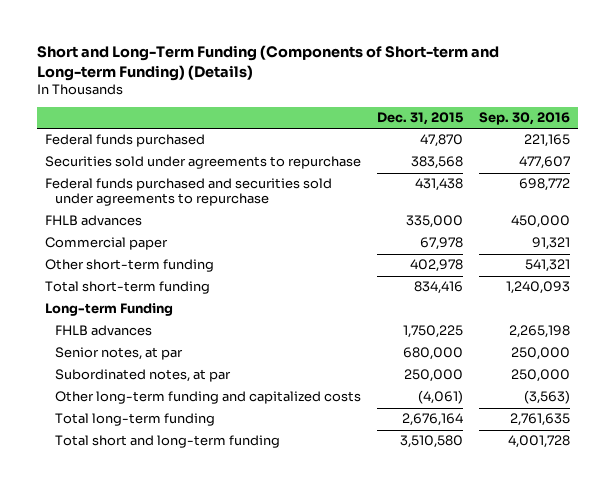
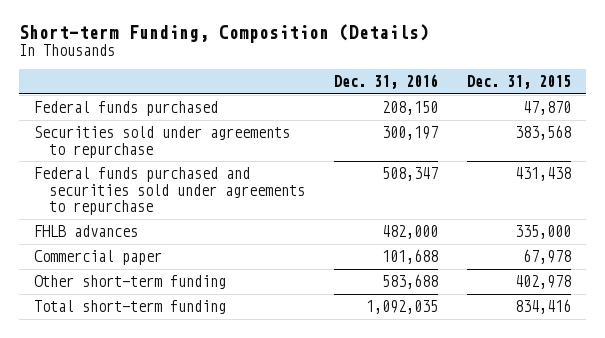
- Short and Long-Term Funding (Components of Short-term and Long-term Funding) (Details)
+ Short-term Funding, Composition (Details)
- | Dec. 31, 2015 | Sep. 30, 2016
+ | Dec. 31, 2016 | Dec. 31, 2015
- Long-term Funding
- FHLB advances | 1,750,225 | 2,265,198
- Senior notes, at par | 680,000 | 250,000
- Subordinated notes, at par | 250,000 | 250,000
- Other long-term funding and capitalized costs | (4,061) | (3,563)
- Total long-term funding | 2,676,164 | 2,761,635
- Total short and long-term funding | 3,510,580 | 4,001,728

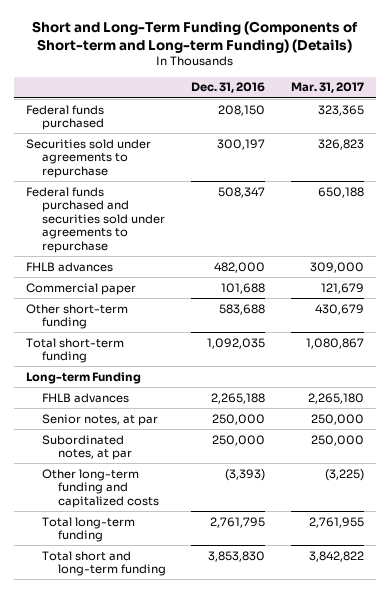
- Short-term Funding, Composition (Details)
+ Short and Long-Term Funding (Components of Short-term and Long-term Funding) (Details)
- | Dec. 31, 2016 | Dec. 31, 2015
+ | Dec. 31, 2016 | Mar. 31, 2017
+ Long-term Funding
+ FHLB advances | 2,265,188 | 2,265,180
+ Senior notes, at par | 250,000 | 250,000
+ Subordinated notes, at par | 250,000 | 250,000
+ Other long-term funding and capitalized costs | (3,393) | (3,225)
+ Total long-term funding | 2,761,795 | 2,761,955
+ Total short and long-term funding | 3,853,830 | 3,842,822

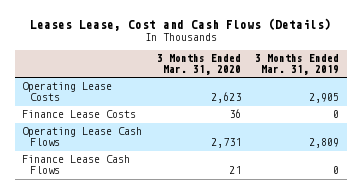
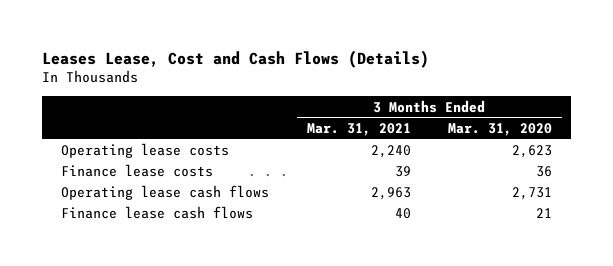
- | 3 Months Ended Mar. 31, 2020 | 3 Months Ended Mar. 31, 2019
+ | 3 Months Ended Mar. 31, 2021 | 3 Months Ended Mar. 31, 2020
- Operating Lease Costs | 2,623 | 2,905
- Finance Lease Costs | 36 | 0
- Operating Lease Cash Flows | 2,731 | 2,809
- Finance Lease Cash Flows | 21 | 0
+ Operating lease costs | 2,240 | 2,623
+ Finance lease costs | 39 | 36
+ Operating lease cash flows | 2,963 | 2,731
+ Finance lease cash flows | 40 | 21

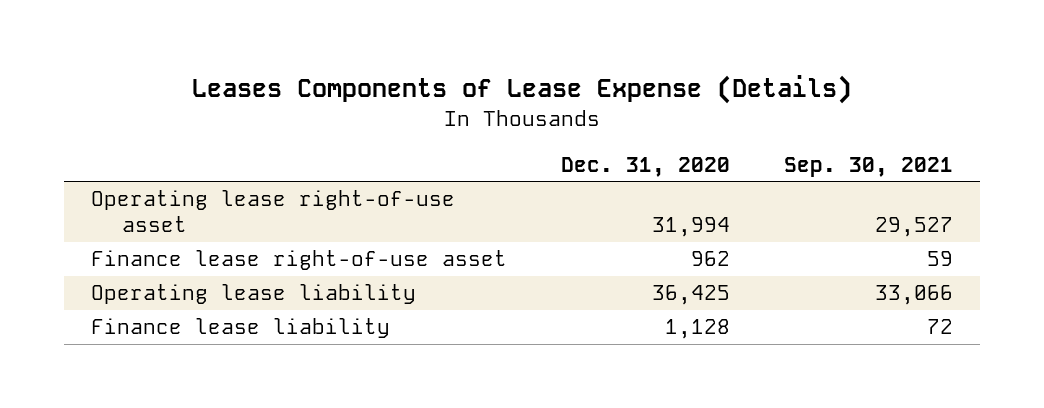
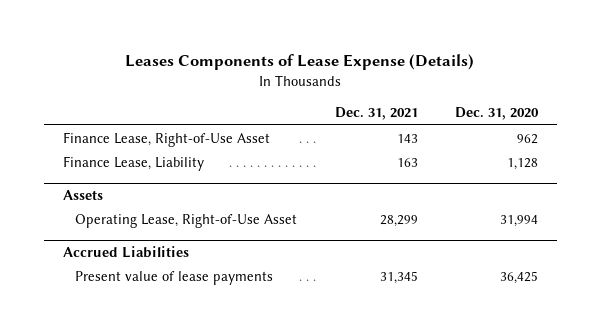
- | Dec. 31, 2020 | Sep. 30, 2021
+ | Dec. 31, 2021 | Dec. 31, 2020
- Operating lease right-of-use asset | 31,994 | 29,527
- Finance lease right-of-use asset | 962 | 59
- Operating lease liability | 36,425 | 33,066
- Finance lease liability | 1,128 | 72
+ Finance Lease, Right-of-Use Asset | 143 | 962
+ Finance Lease, Liability | 163 | 1,128
+ Assets
+ Operating Lease, Right-of-Use Asset | 28,299 | 31,994
+ Accrued Liabilities
+ Present value of lease payments | 31,345 | 36,425

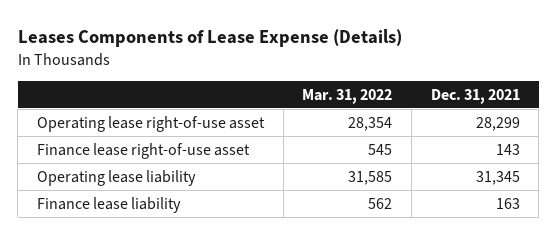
- | Dec. 31, 2021 | Dec. 31, 2020
+ | Mar. 31, 2022 | Dec. 31, 2021
- Finance Lease, Right-of-Use Asset | 143 | 962
- Finance Lease, Liability | 163 | 1,128
- Assets
- Operating Lease, Right-of-Use Asset | 28,299 | 31,994
- Accrued Liabilities
- Present value of lease payments | 31,345 | 36,425
+ Operating lease right-of-use asset | 28,354 | 28,299
+ Finance lease right-of-use asset | 545 | 143
+ Operating lease liability | 31,585 | 31,345
+ Finance lease liability | 562 | 163

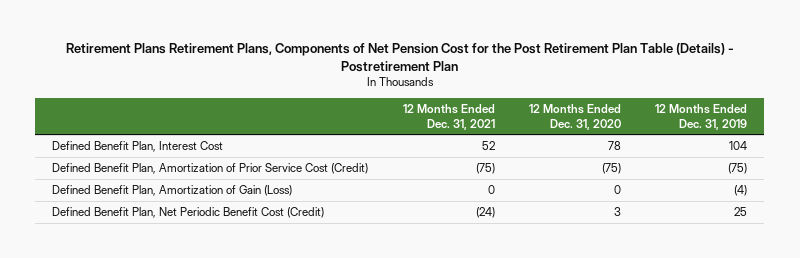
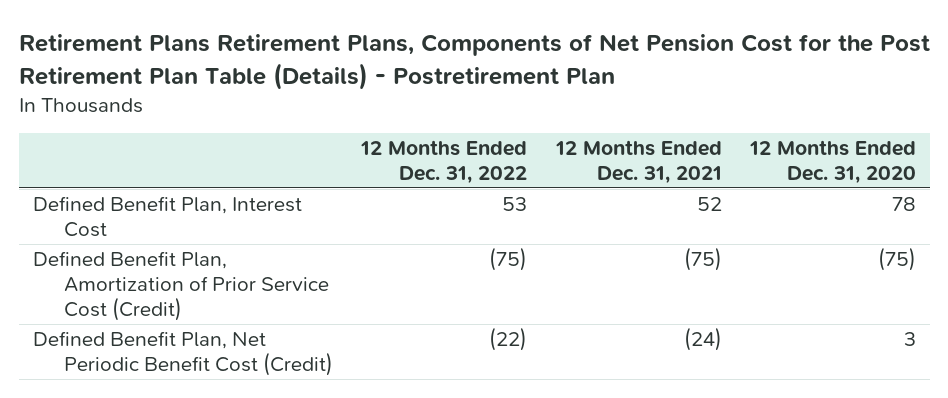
- | 12 Months Ended Dec. 31, 2021 | 12 Months Ended Dec. 31, 2020 | 12 Months Ended Dec. 31, 2019
+ | 12 Months Ended Dec. 31, 2022 | 12 Months Ended Dec. 31, 2021 | 12 Months Ended Dec. 31, 2020
- Defined Benefit Plan, Amortization of Gain (Loss) | 0 | 0 | (4)

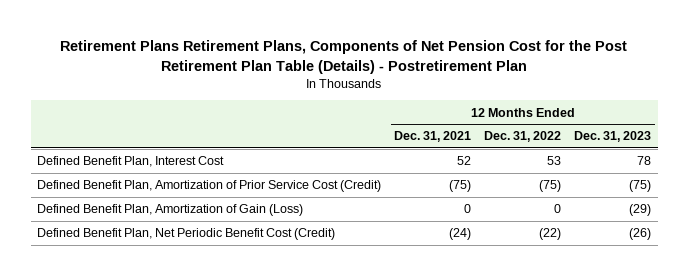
- | 12 Months Ended Dec. 31, 2022 | 12 Months Ended Dec. 31, 2021 | 12 Months Ended Dec. 31, 2020
+ | 12 Months Ended Dec. 31, 2021 | 12 Months Ended Dec. 31, 2022 | 12 Months Ended Dec. 31, 2023
+ Defined Benefit Plan, Amortization of Gain (Loss) | 0 | 0 | (29)

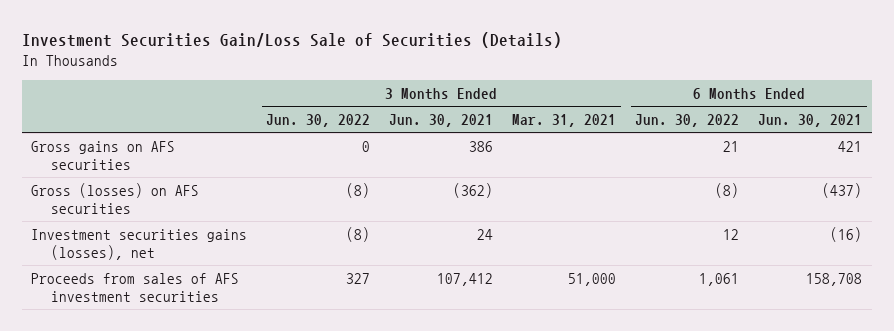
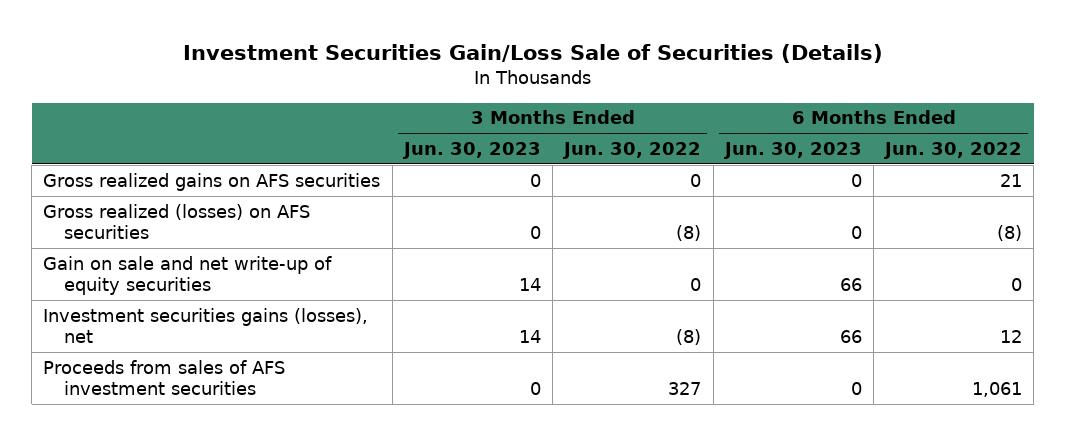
- | 3 Months Ended Jun. 30, 2022 | 3 Months Ended Jun. 30, 2021 | 3 Months Ended Mar. 31, 2021 | 6 Months Ended Jun. 30, 2022 | 6 Months Ended Jun. 30, 2021
+ | 3 Months Ended Jun. 30, 2023 | 3 Months Ended Jun. 30, 2022 | 6 Months Ended Jun. 30, 2023 | 6 Months Ended Jun. 30, 2022
- Gross gains on AFS securities | 0 | 386 | | 21 | 421
- Gross (losses) on AFS securities | (8) | (362) | | (8) | (437)
+ Gross realized gains on AFS securities | 0 | 0 | 0 | 21
+ Gross realized (losses) on AFS securities | 0 | (8) | 0 | (8)
+ Gain on sale and net write-up of equity securities | 14 | 0 | 66 | 0

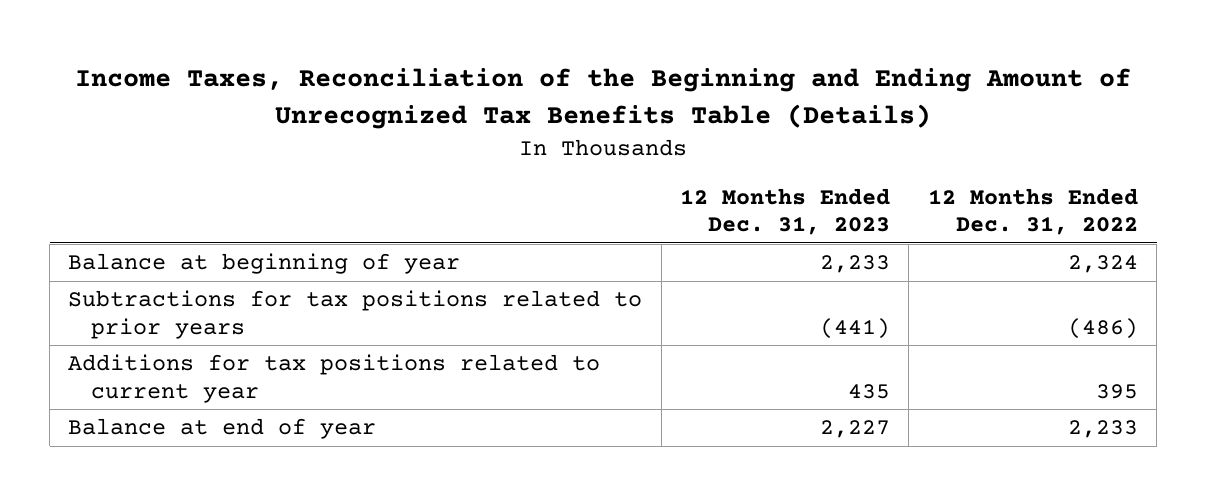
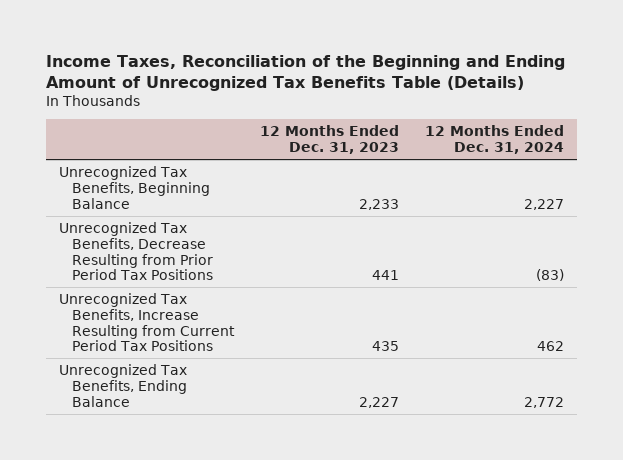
- | 12 Months Ended Dec. 31, 2023 | 12 Months Ended Dec. 31, 2022
+ | 12 Months Ended Dec. 31, 2023 | 12 Months Ended Dec. 31, 2024
- Balance at beginning of year | 2,233 | 2,324
- Subtractions for tax positions related to prior years | (441) | (486)
- Additions for tax positions related to current year | 435 | 395
- Balance at end of year | 2,227 | 2,233
+ Unrecognized Tax Benefits, Beginning Balance | 2,233 | 2,227
+ Unrecognized Tax Benefits, Decrease Resulting from Prior Period Tax Positions | 441 | (83)
+ Unrecognized Tax Benefits, Increase Resulting from Current Period Tax Positions | 435 | 462
+ Unrecognized Tax Benefits, Ending Balance | 2,227 | 2,772

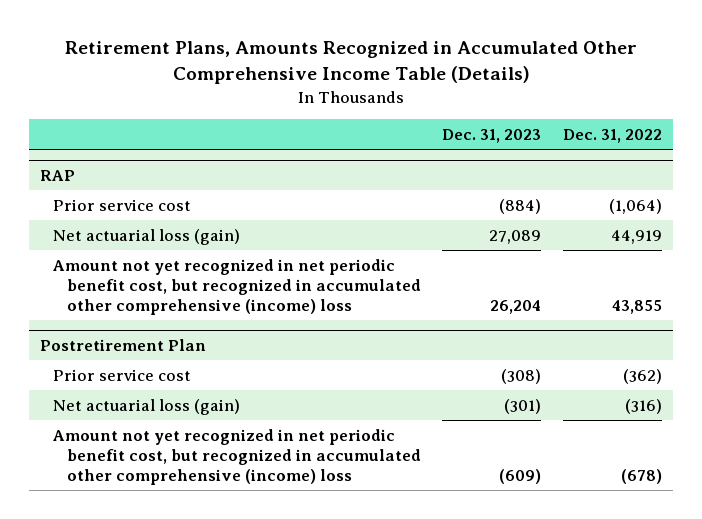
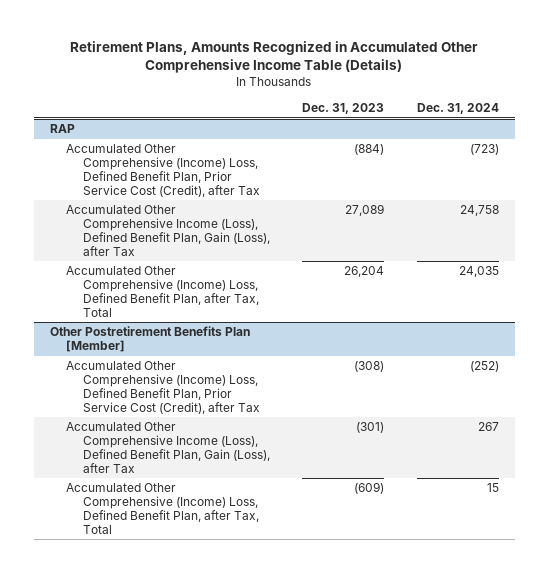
- | Dec. 31, 2023 | Dec. 31, 2022
+ | Dec. 31, 2023 | Dec. 31, 2024
@ RAP
- Prior service cost | (884) | (1,064)
- Net actuarial loss (gain) | 27,089 | 44,919
- Amount not yet recognized in net periodic benefit cost, but recognized in accumulated other comprehensive (income) loss | 26,204 | 43,855
- Postretirement Plan
- Prior service cost | (308) | (362)
- Net actuarial loss (gain) | (301) | (316)
- Amount not yet recognized in net periodic benefit cost, but recognized in accumulated other comprehensive (income) loss | (609) | (678)
@ RAP
+ Accumulated Other Comprehensive (Income) Loss, Defined Benefit Plan, Prior Service Cost (Credit), after Tax | (884) | (723)
+ Accumulated Other Comprehensive Income (Loss), Defined Benefit Plan, Gain (Loss), after Tax | 27,089 | 24,758
+ Accumulated Other Comprehensive (Income) Loss, Defined Benefit Plan, after Tax, Total | 26,204 | 24,035
+ Other Postretirement Benefits Plan [Member]
+ Accumulated Other Comprehensive (Income) Loss, Defined Benefit Plan, Prior Service Cost (Credit), after Tax | (308) | (252)
+ Accumulated Other Comprehensive Income (Loss), Defined Benefit Plan, Gain (Loss), after Tax | (301) | 267
+ Accumulated Other Comprehensive (Income) Loss, Defined Benefit Plan, after Tax, Total | (609) | 15

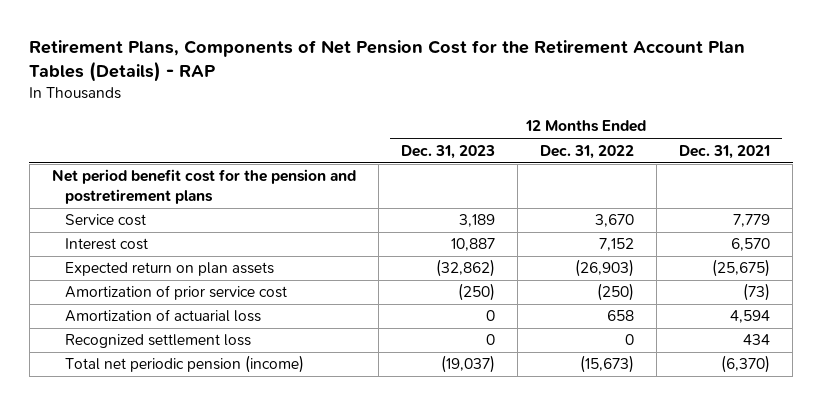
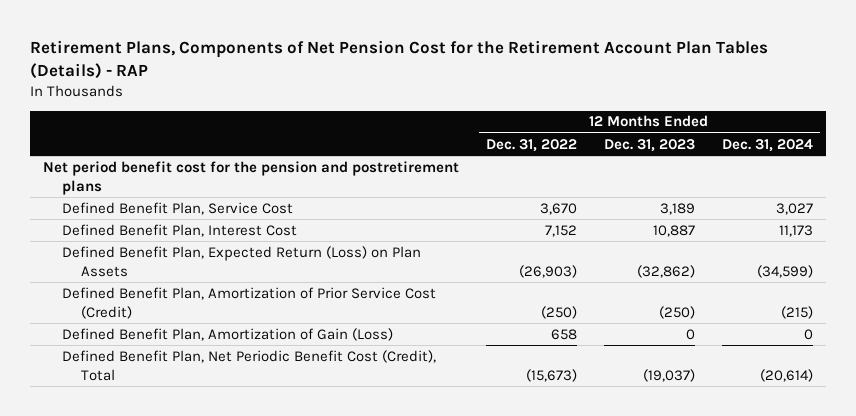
- | 12 Months Ended Dec. 31, 2023 | 12 Months Ended Dec. 31, 2022 | 12 Months Ended Dec. 31, 2021
+ | 12 Months Ended Dec. 31, 2022 | 12 Months Ended Dec. 31, 2023 | 12 Months Ended Dec. 31, 2024
- Service cost | 3,189 | 3,670 | 7,779
- Interest cost | 10,887 | 7,152 | 6,570
- Expected return on plan assets | (32,862) | (26,903) | (25,675)
- Amortization of prior service cost | (250) | (250) | (73)
- Amortization of actuarial loss | 0 | 658 | 4,594
- Recognized settlement loss | 0 | 0 | 434
- Total net periodic pension (income) | (19,037) | (15,673) | (6,370)
+ Defined Benefit Plan, Service Cost | 3,670 | 3,189 | 3,027
+ Defined Benefit Plan, Interest Cost | 7,152 | 10,887 | 11,173
+ Defined Benefit Plan, Expected Return (Loss) on Plan Assets | (26,903) | (32,862) | (34,599)
+ Defined Benefit Plan, Amortization of Prior Service Cost (Credit) | (250) | (250) | (215)
+ Defined Benefit Plan, Amortization of Gain (Loss) | 658 | 0 | 0
+ Defined Benefit Plan, Net Periodic Benefit Cost (Credit), Total | (15,673) | (19,037) | (20,614)

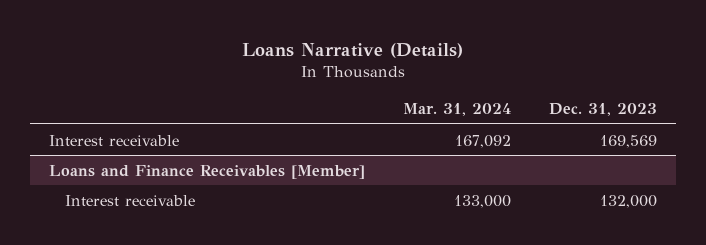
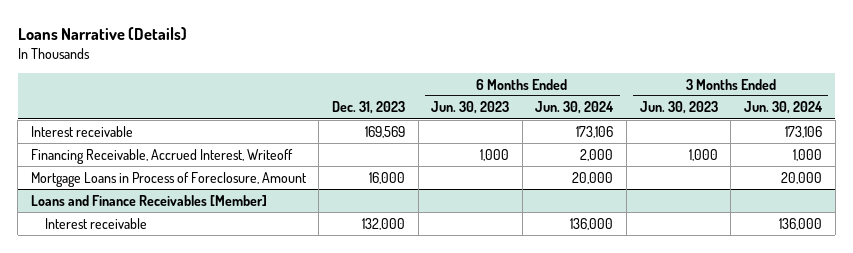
- | Mar. 31, 2024 | Dec. 31, 2023
+ | Dec. 31, 2023 | 6 Months Ended Jun. 30, 2023 | 6 Months Ended Jun. 30, 2024 | 3 Months Ended Jun. 30, 2023 | 3 Months Ended Jun. 30, 2024
+ Financing Receivable, Accrued Interest, Writeoff | | 1,000 | 2,000 | 1,000 | 1,000
+ Mortgage Loans in Process of Foreclosure, Amount | 16,000 | | 20,000 | | 20,000

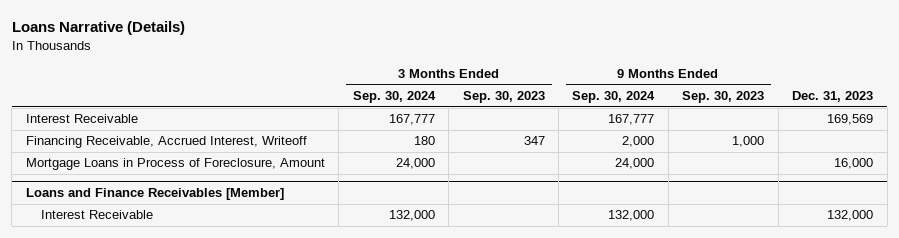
- | Dec. 31, 2023 | 6 Months Ended Jun. 30, 2023 | 6 Months Ended Jun. 30, 2024 | 3 Months Ended Jun. 30, 2023 | 3 Months Ended Jun. 30, 2024
+ | 3 Months Ended Sep. 30, 2024 | 3 Months Ended Sep. 30, 2023 | 9 Months Ended Sep. 30, 2024 | 9 Months Ended Sep. 30, 2023 | Dec. 31, 2023
- Interest receivable | 169,569 | | 173,106 | | 173,106
+ Interest Receivable | 167,777 | | 167,777 | | 169,569
@ Loans and Finance Receivables [Member]
- Interest receivable | 132,000 | | 136,000 | | 136,000
+ Interest Receivable | 132,000 | | 132,000 | | 132,000

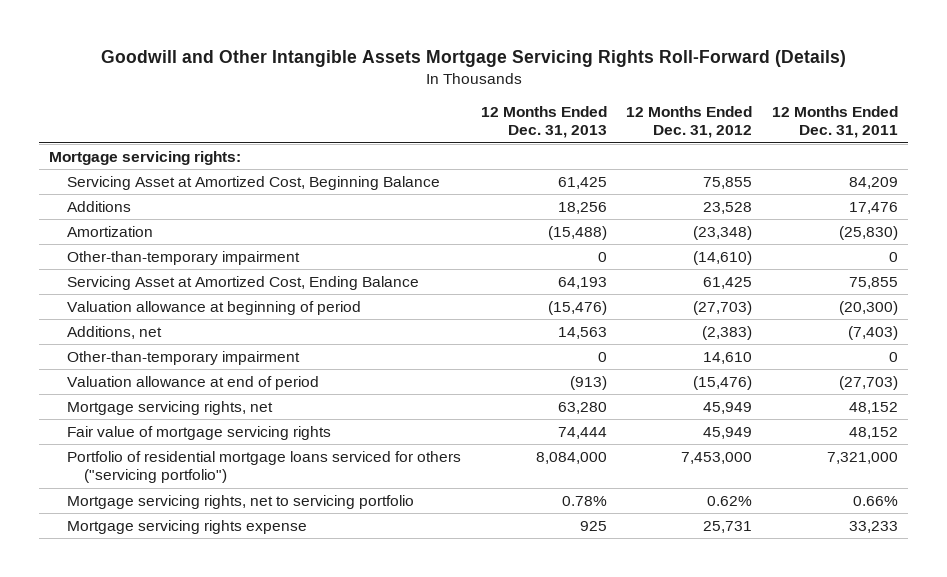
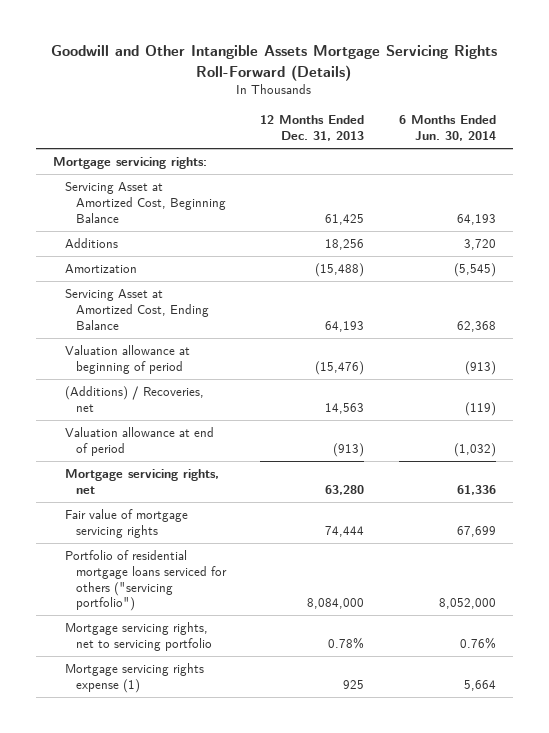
- | 12 Months Ended Dec. 31, 2013 | 12 Months Ended Dec. 31, 2012 | 12 Months Ended Dec. 31, 2011
+ | 12 Months Ended Dec. 31, 2013 | 6 Months Ended Jun. 30, 2014
- Other-than-temporary impairment | 0 | (14,610) | 0
- Additions, net | 14,563 | (2,383) | (7,403)
- Other-than-temporary impairment | 0 | 14,610 | 0
+ (Additions) / Recoveries, net | 14,563 | (119)
- Mortgage servicing rights expense | 925 | 25,731 | 33,233
+ Mortgage servicing rights expense (1) | 925 | 5,664

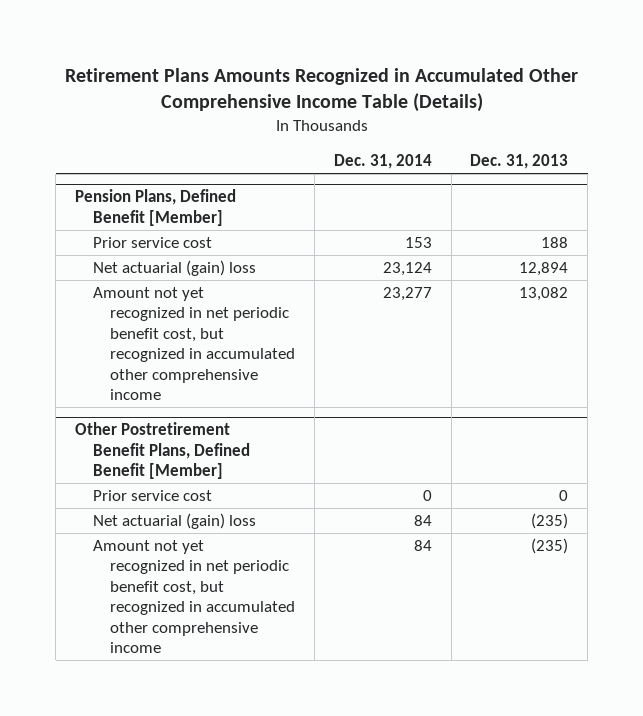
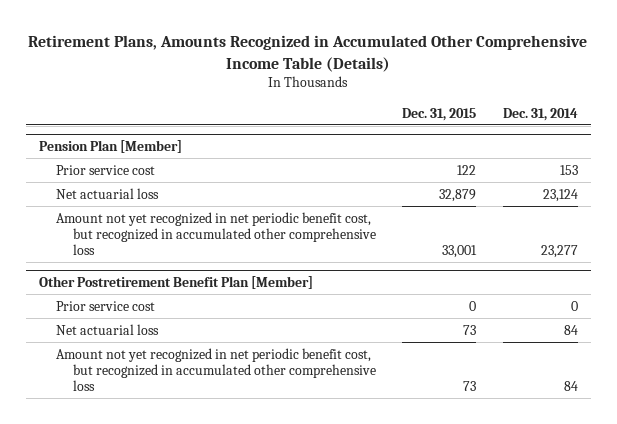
- Retirement Plans Amounts Recognized in Accumulated Other Comprehensive Income Table (Details)
+ Retirement Plans, Amounts Recognized in Accumulated Other Comprehensive Income Table (Details)
- | Dec. 31, 2014 | Dec. 31, 2013
+ | Dec. 31, 2015 | Dec. 31, 2014
- Pension Plans, Defined Benefit [Member]
+ Pension Plan [Member]
- Net actuarial (gain) loss | 23,124 | 12,894
- Amount not yet recognized in net periodic benefit cost, but recognized in accumulated other comprehensive income | 23,277 | 13,082
- Other Postretirement Benefit Plans, Defined Benefit [Member]
+ Net actuarial loss | 32,879 | 23,124
+ Amount not yet recognized in net periodic benefit cost, but recognized in accumulated other comprehensive loss | 33,001 | 23,277
+ Other Postretirement Benefit Plan [Member]
- Net actuarial (gain) loss | 84 | (235)
- Amount not yet recognized in net periodic benefit cost, but recognized in accumulated other comprehensive income | 84 | (235)
+ Net actuarial loss | 73 | 84
+ Amount not yet recognized in net periodic benefit cost, but recognized in accumulated other comprehensive loss | 73 | 84

